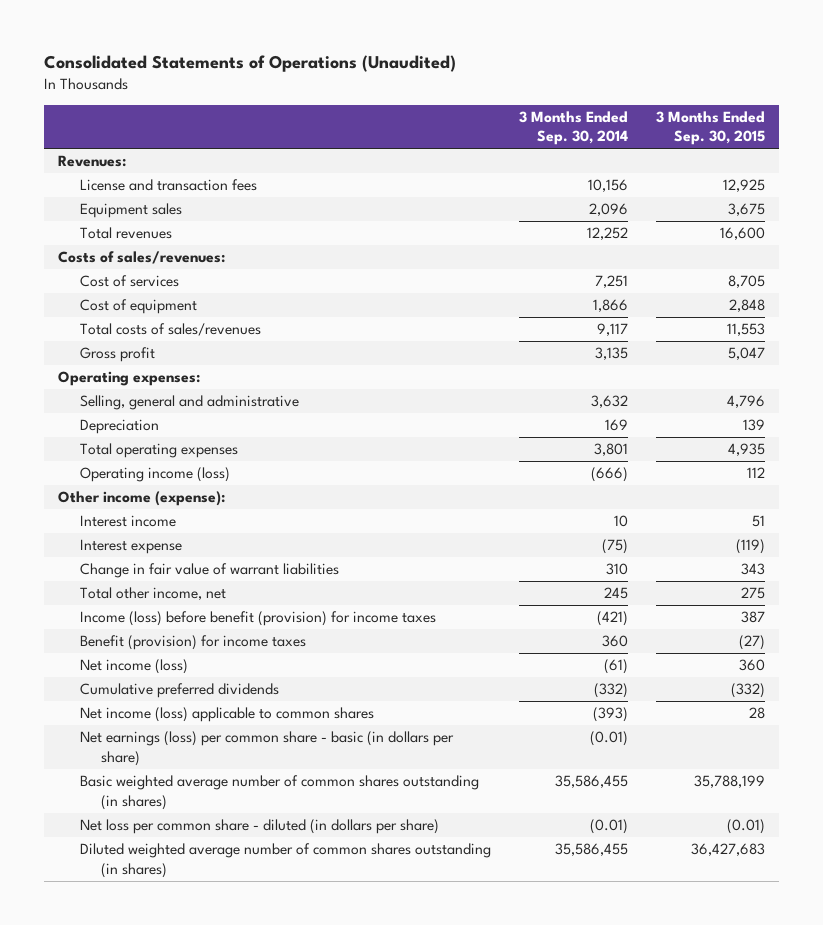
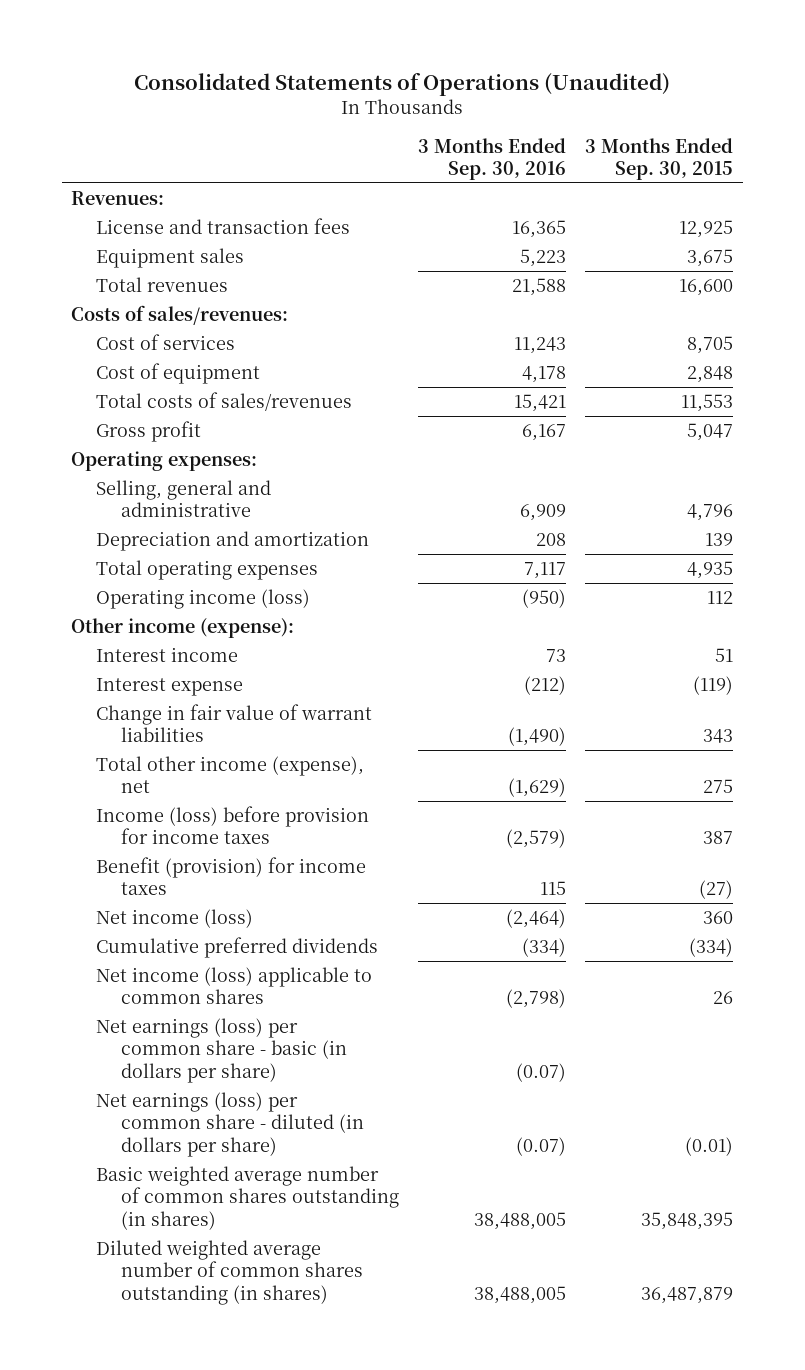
- | 3 Months Ended Sep. 30, 2014 | 3 Months Ended Sep. 30, 2015
+ | 3 Months Ended Sep. 30, 2016 | 3 Months Ended Sep. 30, 2015
- Depreciation | 169 | 139
+ Depreciation and amortization | 208 | 139
- Total other income, net | 245 | 275
- Income (loss) before benefit (provision) for income taxes | (421) | 387
+ Total other income (expense), net | (1,629) | 275
+ Income (loss) before provision for income taxes | (2,579) | 387
- Cumulative preferred dividends | (332) | (332)
- Net income (loss) applicable to common shares | (393) | 28
+ Cumulative preferred dividends | (334) | (334)
+ Net income (loss) applicable to common shares | (2,798) | 26
- Basic weighted average number of common shares outstanding (in shares) | 35,586,455 | 35,788,199
- Net loss per common share - diluted (in dollars per share) | (0.01) | (0.01)
- Diluted weighted average number of common shares outstanding (in shares) | 35,586,455 | 36,427,683
+ Net earnings (loss) per common share - diluted (in dollars per share) | (0.07) | (0.01)
+ Basic weighted average number of common shares outstanding (in shares) | 38,488,005 | 35,848,395
+ Diluted weighted average number of common shares outstanding (in shares) | 38,488,005 | 36,487,879

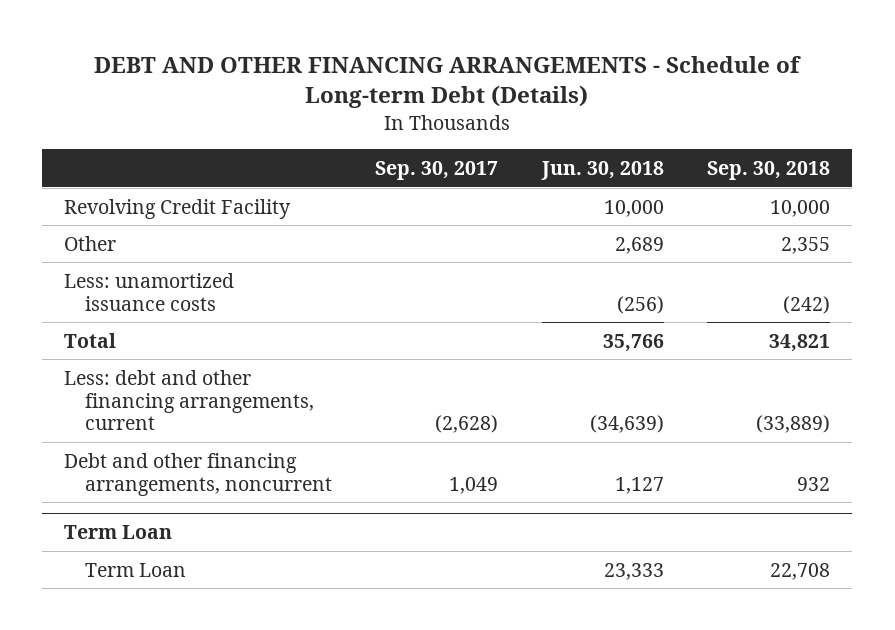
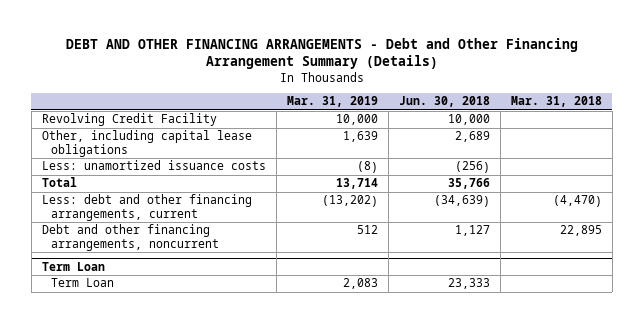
- DEBT AND OTHER FINANCING ARRANGEMENTS - Schedule of Long-term Debt (Details)
+ DEBT AND OTHER FINANCING ARRANGEMENTS - Debt and Other Financing Arrangement Summary (Details)
- | Sep. 30, 2017 | Jun. 30, 2018 | Sep. 30, 2018
+ | Mar. 31, 2019 | Jun. 30, 2018 | Mar. 31, 2018
- Other | | 2,689 | 2,355
+ Other, including capital lease obligations | 1,639 | 2,689 |

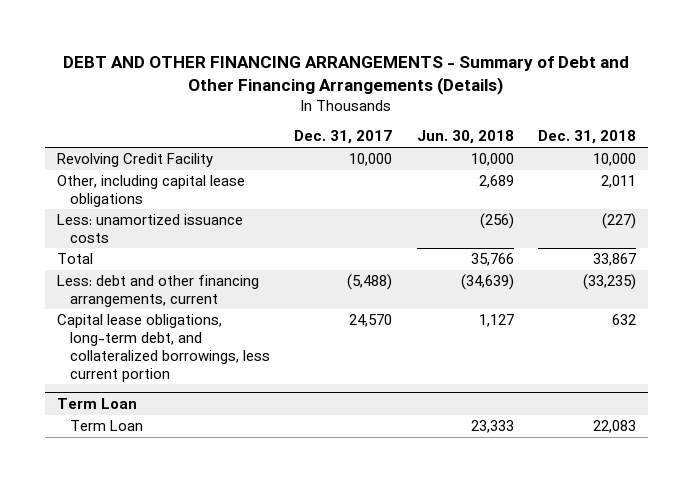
- DEBT AND OTHER FINANCING ARRANGEMENTS - Debt and Other Financing Arrangement Summary (Details)
+ DEBT AND OTHER FINANCING ARRANGEMENTS - Summary of Debt and Other Financing Arrangements (Details)
- | Mar. 31, 2019 | Jun. 30, 2018 | Mar. 31, 2018
+ | Dec. 31, 2017 | Jun. 30, 2018 | Dec. 31, 2018
- Debt and other financing arrangements, noncurrent | 512 | 1,127 | 22,895
+ Capital lease obligations, long-term debt, and collateralized borrowings, less current portion | 24,570 | 1,127 | 632

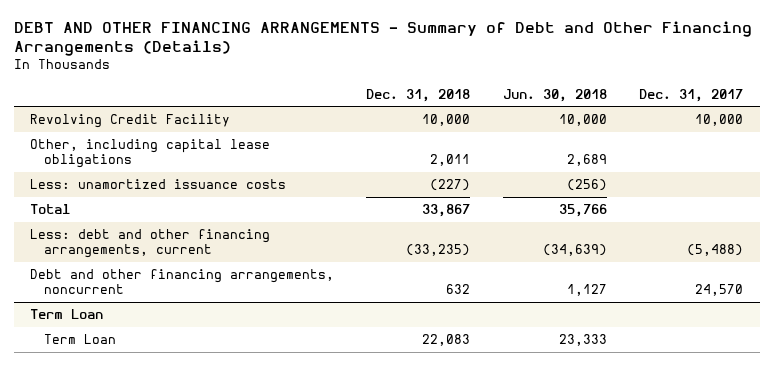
- | Dec. 31, 2017 | Jun. 30, 2018 | Dec. 31, 2018
+ | Dec. 31, 2018 | Jun. 30, 2018 | Dec. 31, 2017
- Capital lease obligations, long-term debt, and collateralized borrowings, less current portion | 24,570 | 1,127 | 632
+ Debt and other financing arrangements, noncurrent | 632 | 1,127 | 24,570

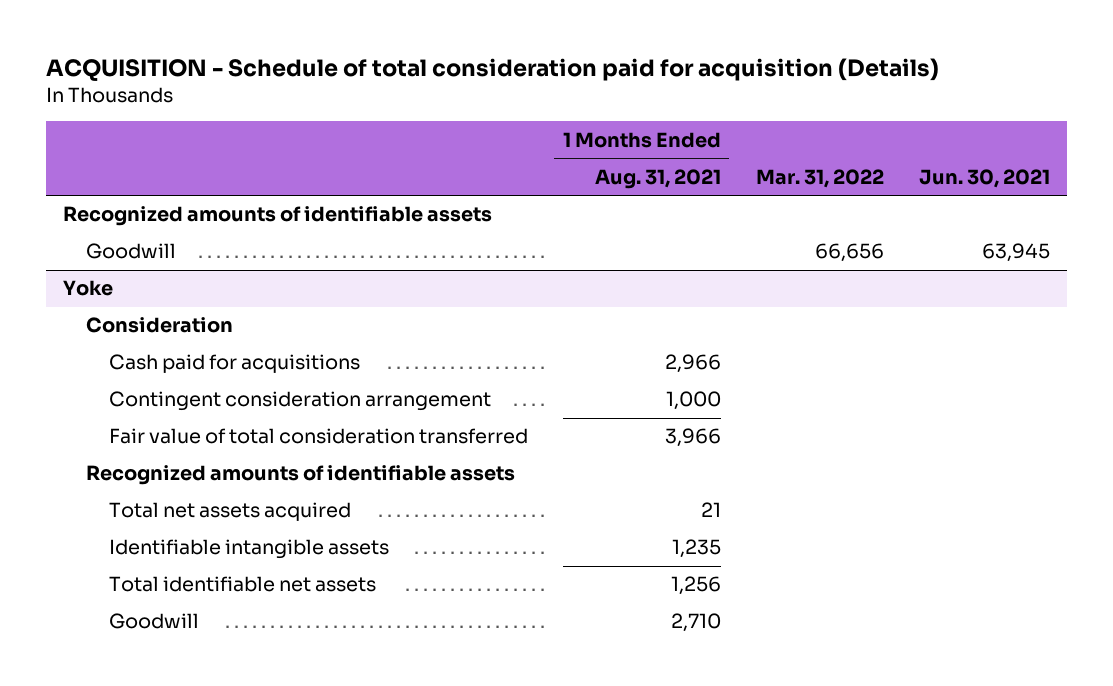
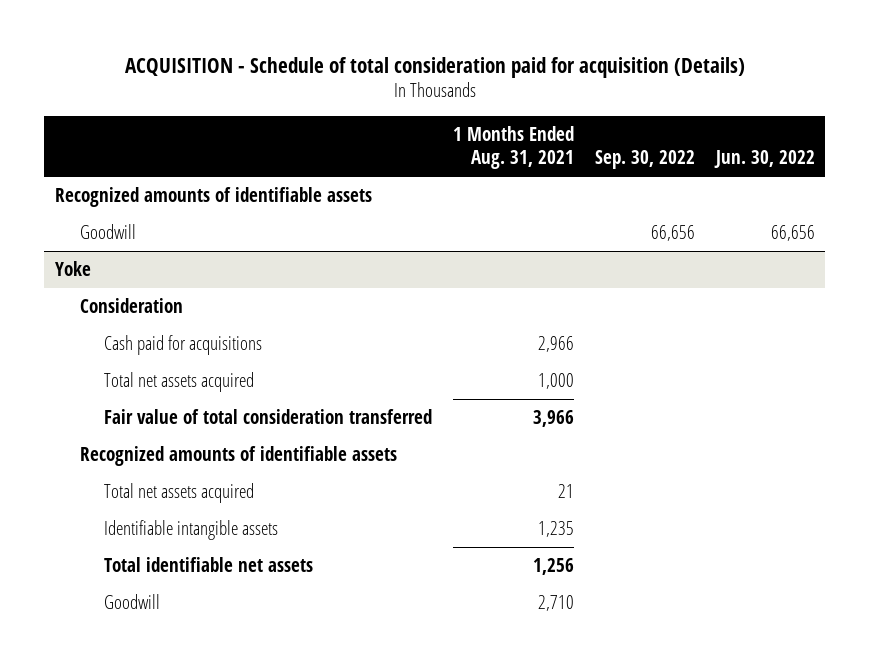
- | 1 Months Ended Aug. 31, 2021 | Mar. 31, 2022 | Jun. 30, 2021
+ | 1 Months Ended Aug. 31, 2021 | Sep. 30, 2022 | Jun. 30, 2022
@ Yoke
- Contingent consideration arrangement | 1,000 | |
+ Total net assets acquired | 1,000 | |

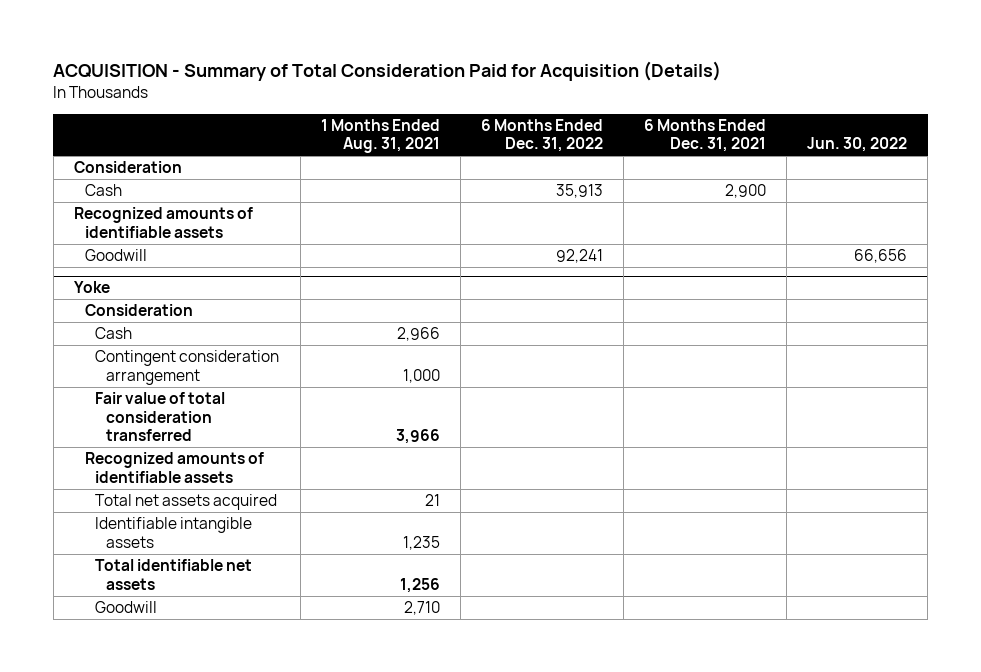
- ACQUISITION - Schedule of total consideration paid for acquisition (Details)
+ ACQUISITION - Summary of Total Consideration Paid for Acquisition (Details)
- | 1 Months Ended Aug. 31, 2021 | Sep. 30, 2022 | Jun. 30, 2022
+ | 1 Months Ended Aug. 31, 2021 | 6 Months Ended Dec. 31, 2022 | 6 Months Ended Dec. 31, 2021 | Jun. 30, 2022
+ Consideration
+ Cash | | 35,913 | 2,900 |
@ Yoke
- Cash paid for acquisitions | 2,966 | |
- Total net assets acquired | 1,000 | |
+ Cash | 2,966 | | |
+ Contingent consideration arrangement | 1,000 | | |

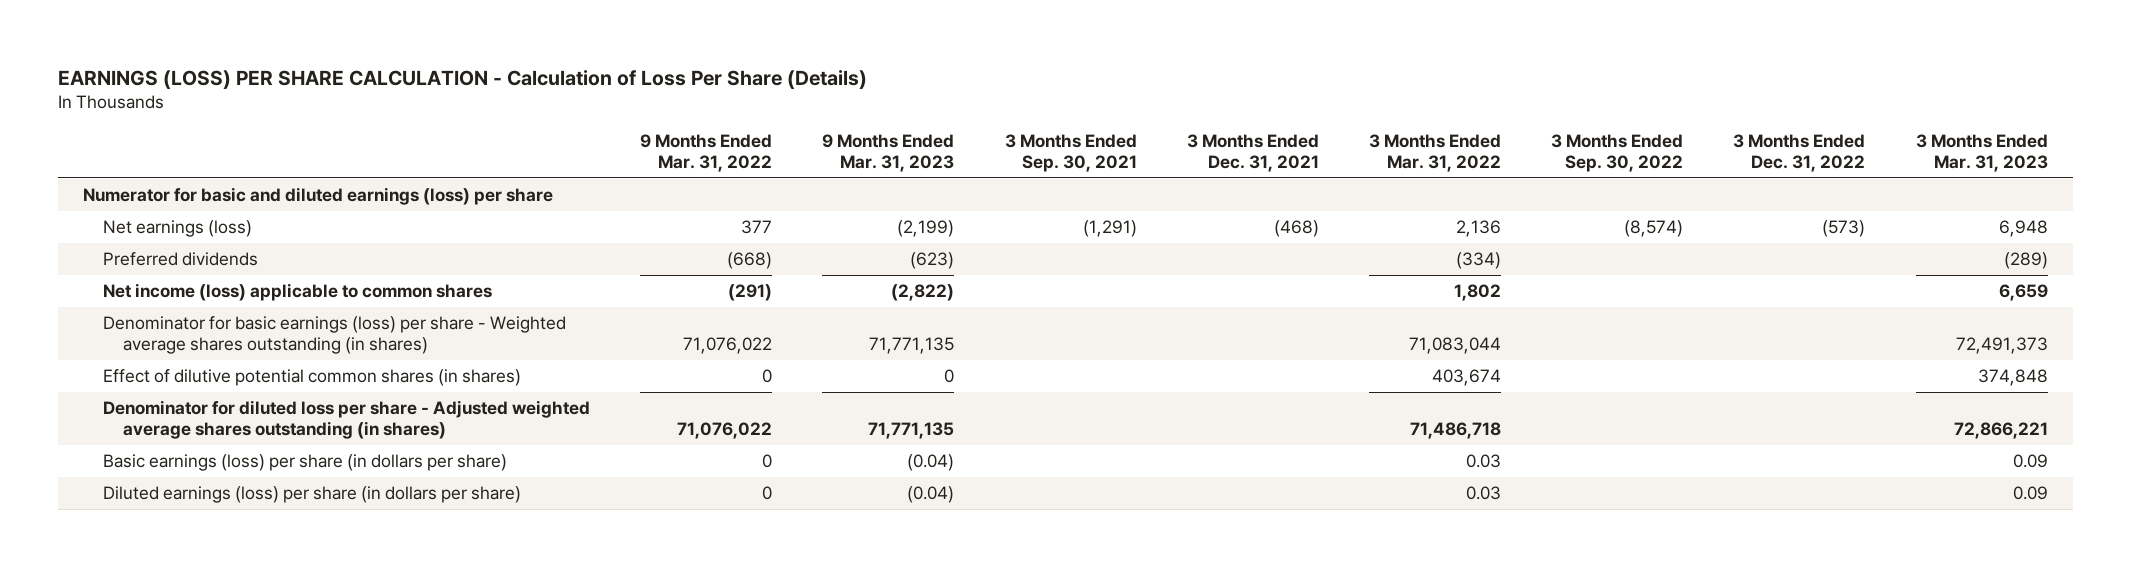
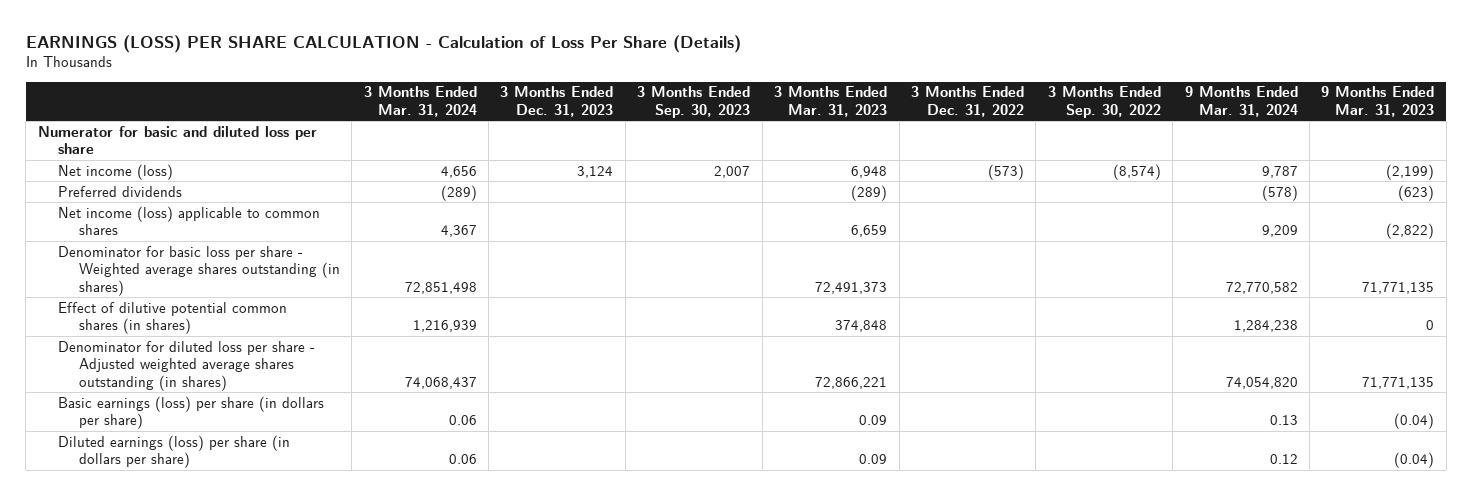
- | 9 Months Ended Mar. 31, 2022 | 9 Months Ended Mar. 31, 2023 | 3 Months Ended Sep. 30, 2021 | 3 Months Ended Dec. 31, 2021 | 3 Months Ended Mar. 31, 2022 | 3 Months Ended Sep. 30, 2022 | 3 Months Ended Dec. 31, 2022 | 3 Months Ended Mar. 31, 2023
+ | 3 Months Ended Mar. 31, 2024 | 3 Months Ended Dec. 31, 2023 | 3 Months Ended Sep. 30, 2023 | 3 Months Ended Mar. 31, 2023 | 3 Months Ended Dec. 31, 2022 | 3 Months Ended Sep. 30, 2022 | 9 Months Ended Mar. 31, 2024 | 9 Months Ended Mar. 31, 2023
- Numerator for basic and diluted earnings (loss) per share
- Net earnings (loss) | 377 | (2,199) | (1,291) | (468) | 2,136 | (8,574) | (573) | 6,948
+ Numerator for basic and diluted loss per share
+ Net income (loss) | 4,656 | 3,124 | 2,007 | 6,948 | (573) | (8,574) | 9,787 | (2,199)
- Denominator for basic earnings (loss) per share - Weighted average shares outstanding (in shares) | 71,076,022 | 71,771,135 | | | 71,083,044 | | | 72,491,373
+ Denominator for basic loss per share - Weighted average shares outstanding (in shares) | 72,851,498 | | | 72,491,373 | | | 72,770,582 | 71,771,135

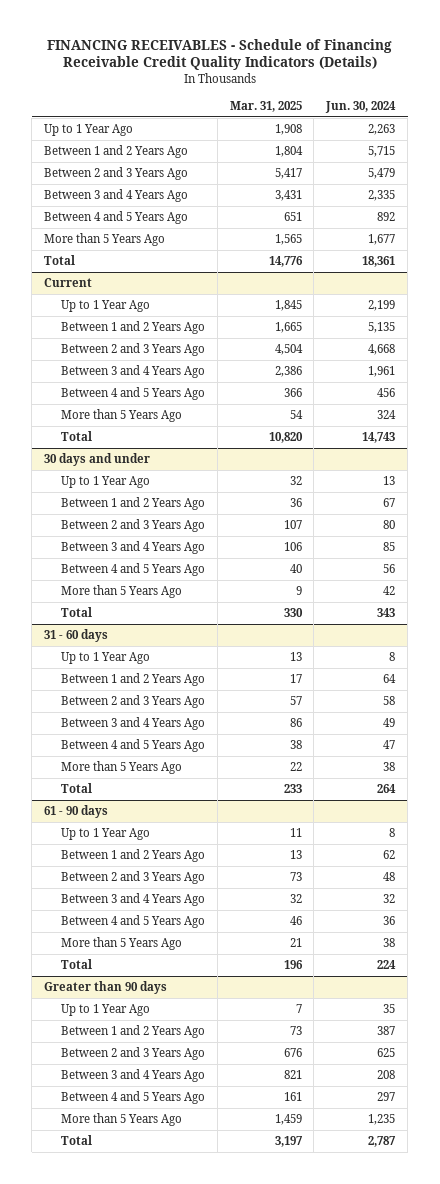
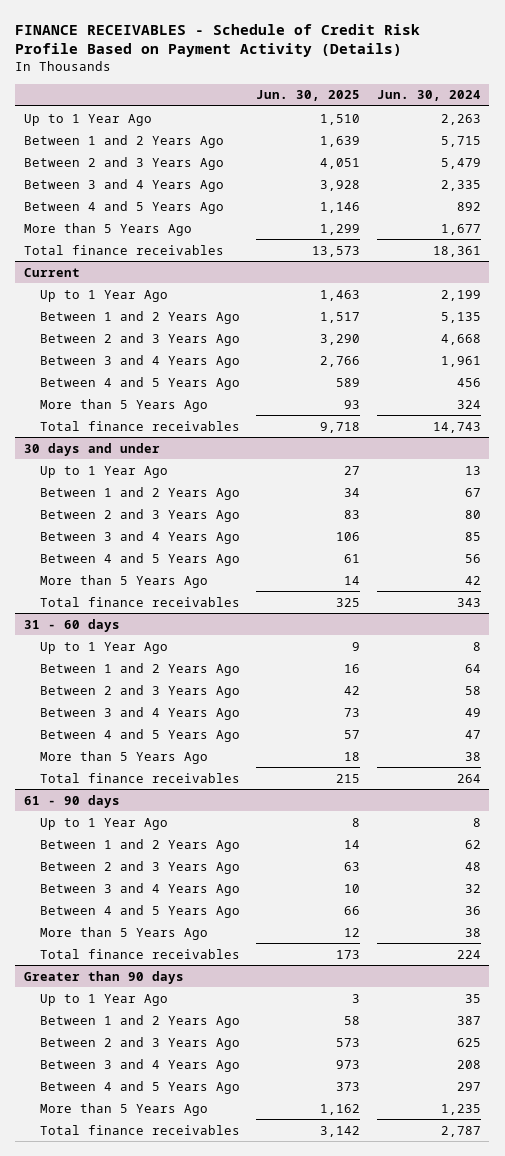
- FINANCING RECEIVABLES - Schedule of Financing Receivable Credit Quality Indicators (Details)
+ FINANCE RECEIVABLES - Schedule of Credit Risk Profile Based on Payment Activity (Details)
- | Mar. 31, 2025 | Jun. 30, 2024
+ | Jun. 30, 2025 | Jun. 30, 2024
- Total | 14,776 | 18,361
+ Total finance receivables | 13,573 | 18,361
@ Current
- Total | 10,820 | 14,743
+ Total finance receivables | 9,718 | 14,743
@ 30 days and under
- Total | 330 | 343
+ Total finance receivables | 325 | 343
@ 31 - 60 days
- Total | 233 | 264
+ Total finance receivables | 215 | 264
@ 61 - 90 days
- Total | 196 | 224
+ Total finance receivables | 173 | 224
@ Greater than 90 days
- Total | 3,197 | 2,787
+ Total finance receivables | 3,142 | 2,787

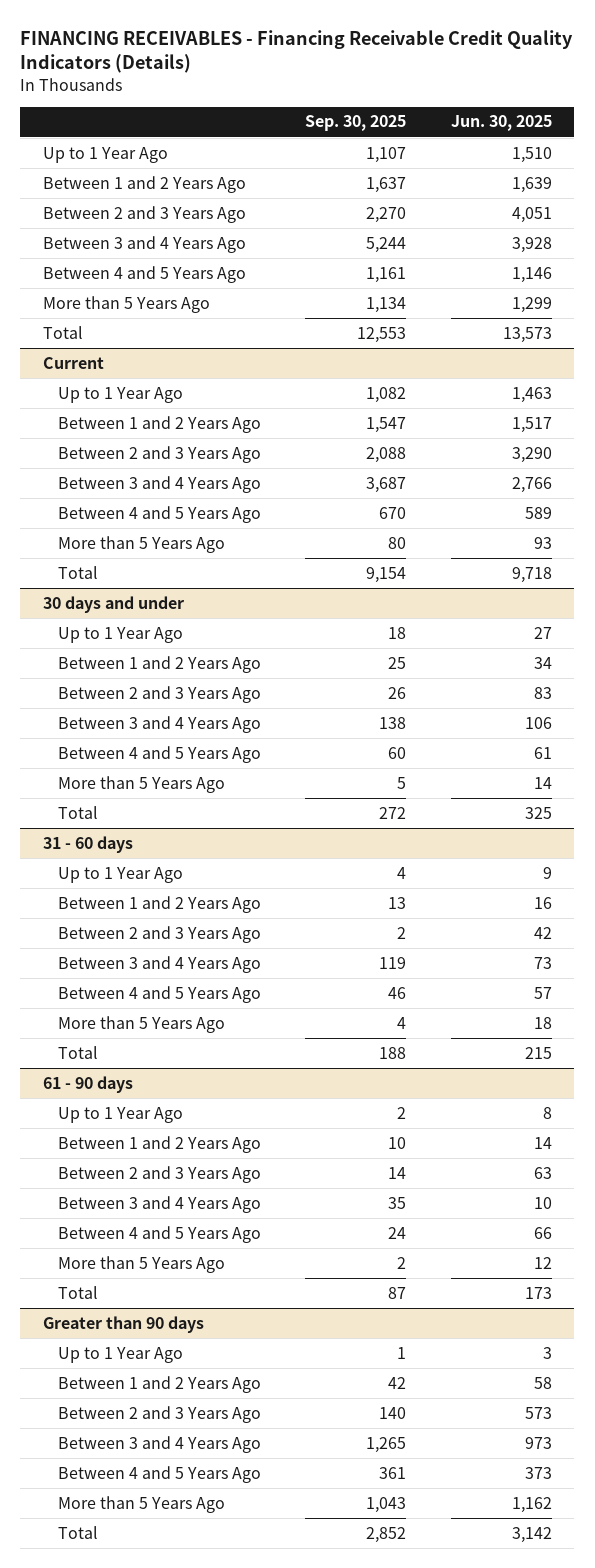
- FINANCE RECEIVABLES - Schedule of Credit Risk Profile Based on Payment Activity (Details)
+ FINANCING RECEIVABLES - Financing Receivable Credit Quality Indicators (Details)
- | Jun. 30, 2025 | Jun. 30, 2024
+ | Sep. 30, 2025 | Jun. 30, 2025
- Total finance receivables | 13,573 | 18,361
+ Total | 12,553 | 13,573
@ Current
- Total finance receivables | 9,718 | 14,743
+ Total | 9,154 | 9,718
@ 30 days and under
- Total finance receivables | 325 | 343
+ Total | 272 | 325
@ 31 - 60 days
- Total finance receivables | 215 | 264
+ Total | 188 | 215
@ 61 - 90 days
- Total finance receivables | 173 | 224
+ Total | 87 | 173
@ Greater than 90 days
- Total finance receivables | 3,142 | 2,787
+ Total | 2,852 | 3,142

